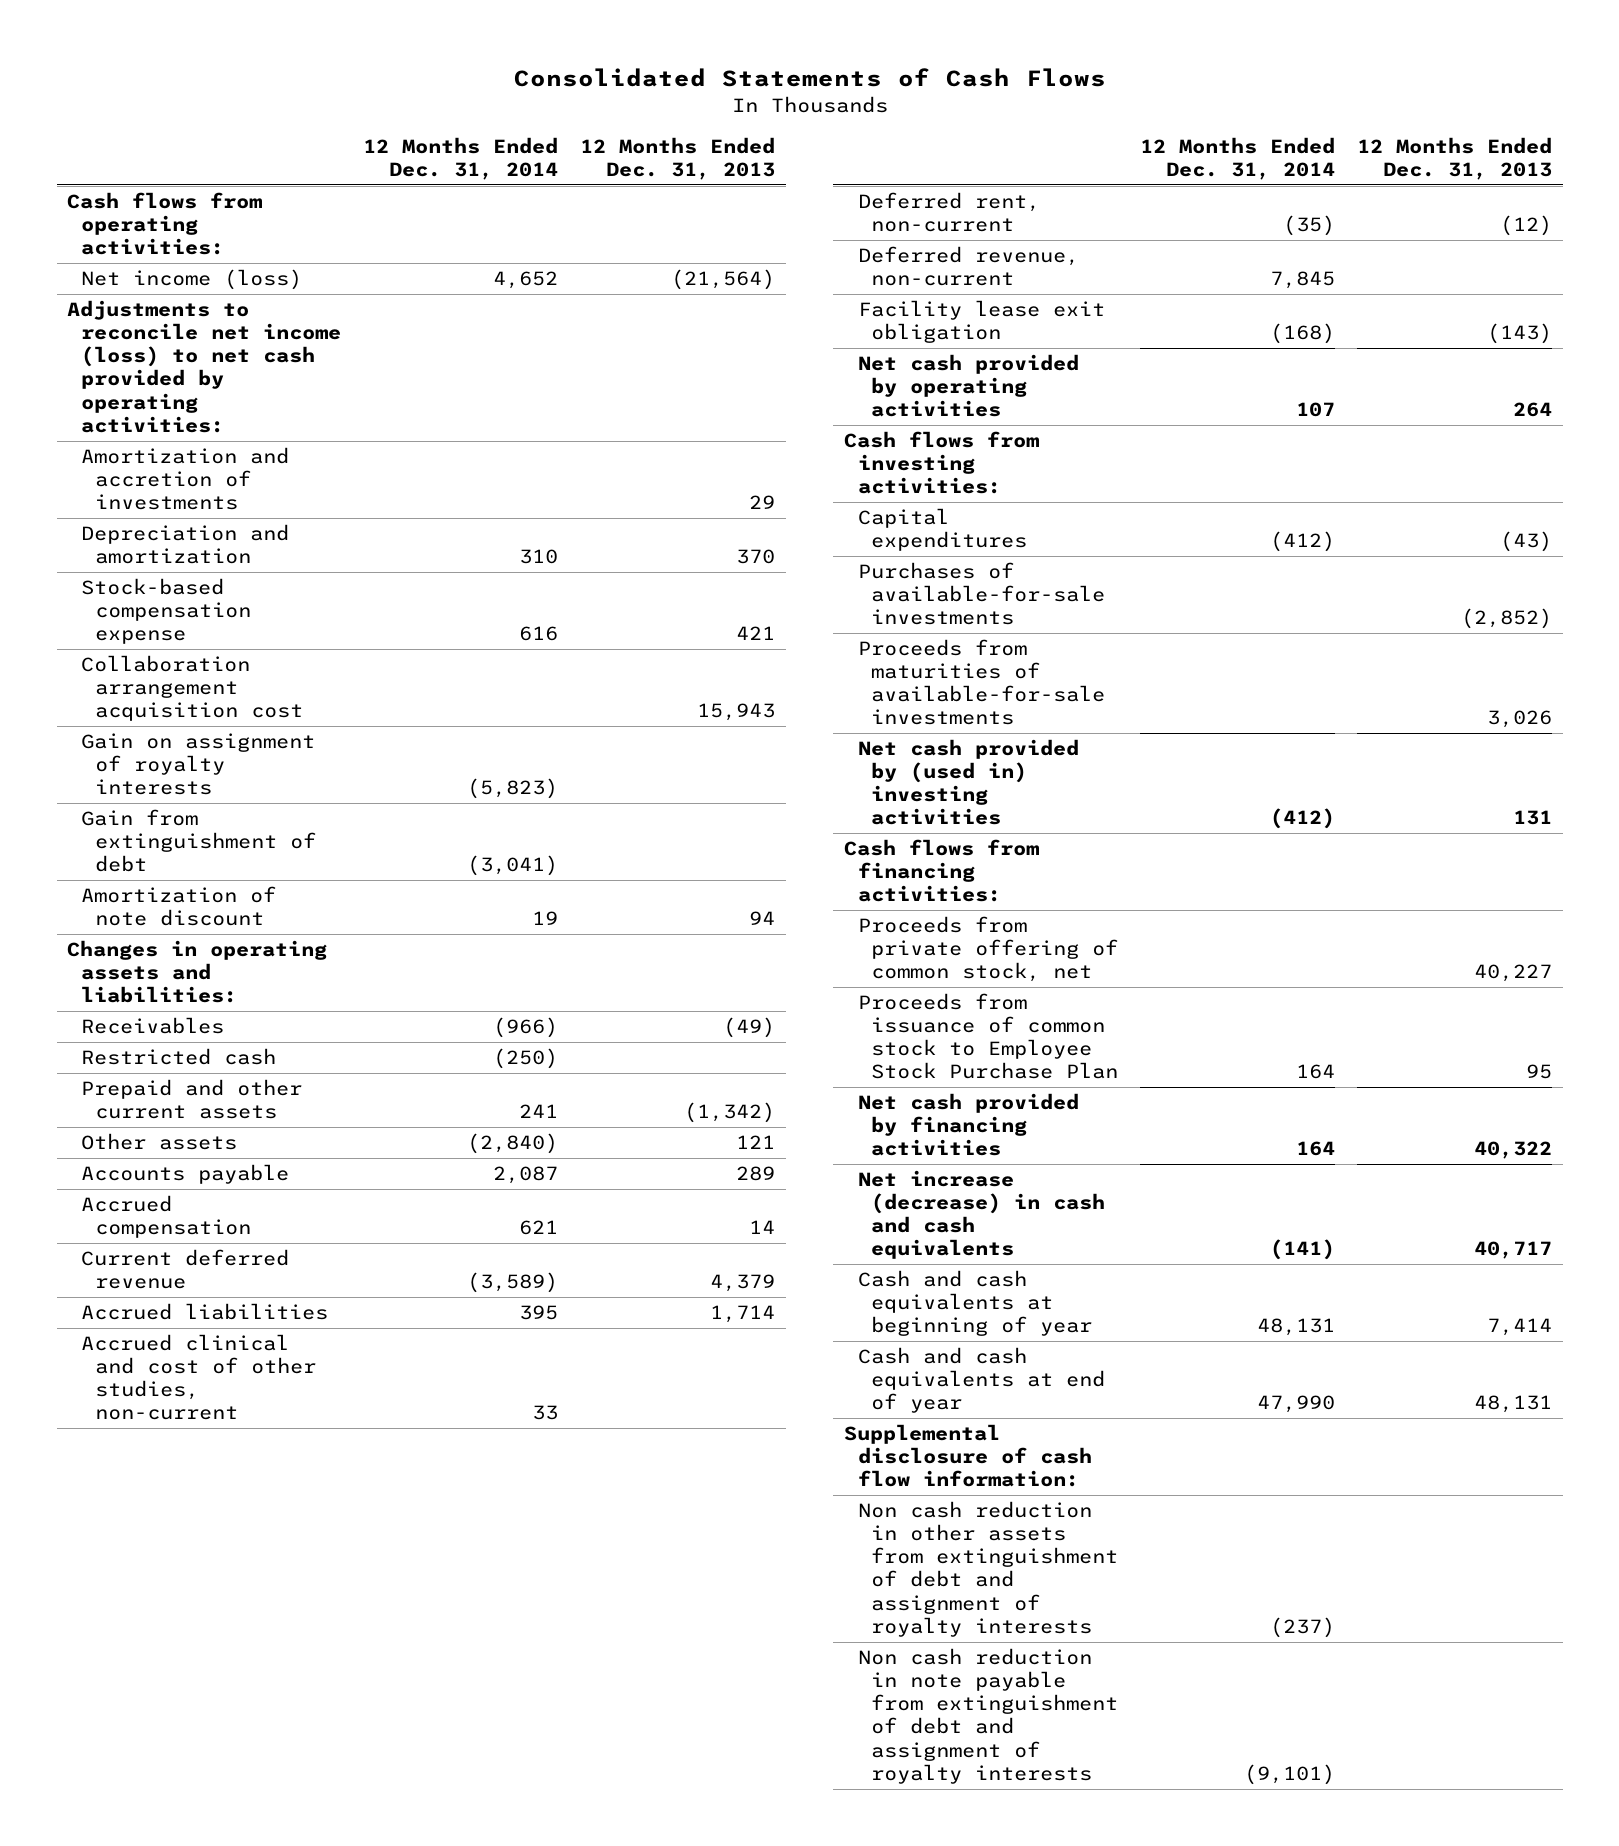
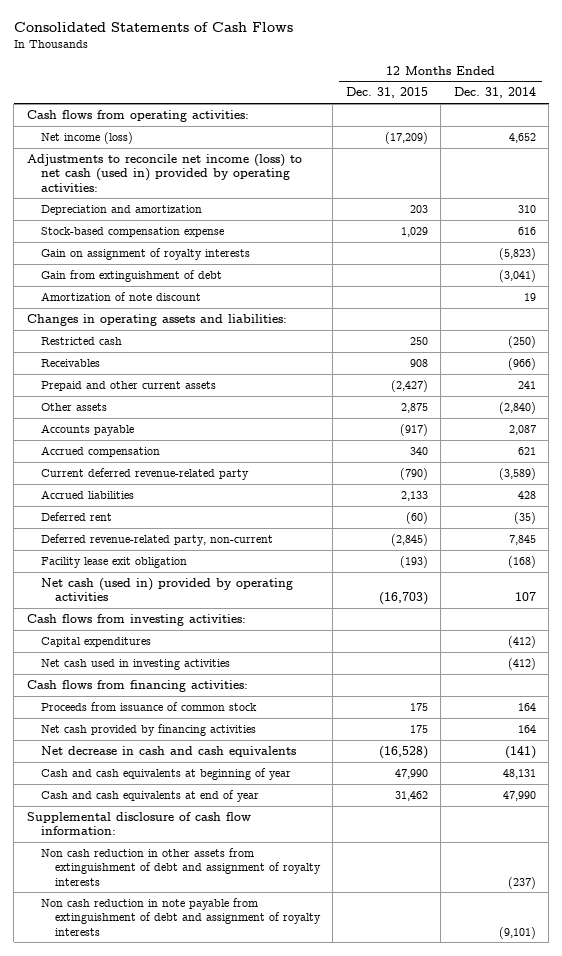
- | 12 Months Ended Dec. 31, 2014 | 12 Months Ended Dec. 31, 2013
+ | 12 Months Ended Dec. 31, 2015 | 12 Months Ended Dec. 31, 2014
- Adjustments to reconcile net income (loss) to net cash provided by operating activities:
- Amortization and accretion of investments | | 29
+ Adjustments to reconcile net income (loss) to net cash (used in) provided by operating activities:
- Collaboration arrangement acquisition cost | | 15,943
moved down: Receivables | 908 | (966)
- Current deferred revenue | (3,589) | 4,379
- Accrued liabilities | 395 | 1,714
- Accrued clinical and cost of other studies, non-current | 33 |
- Deferred rent, non-current | (35) | (12)
- Deferred revenue, non-current | 7,845 |
+ Current deferred revenue-related party | (790) | (3,589)
+ Accrued liabilities | 2,133 | 428
+ Deferred rent | (60) | (35)
+ Deferred revenue-related party, non-current | (2,845) | 7,845
- Net cash provided by operating activities | 107 | 264
+ Net cash (used in) provided by operating activities | (16,703) | 107
- Purchases of available-for-sale investments | | (2,852)
- Proceeds from maturities of available-for-sale investments | | 3,026
- Net cash provided by (used in) investing activities | (412) | 131
+ Net cash used in investing activities | | (412)
- Proceeds from private offering of common stock, net | | 40,227
- Proceeds from issuance of common stock to Employee Stock Purchase Plan | 164 | 95
+ Proceeds from issuance of common stock | 175 | 164
- Net increase (decrease) in cash and cash equivalents | (141) | 40,717
+ Net decrease in cash and cash equivalents | (16,528) | (141)

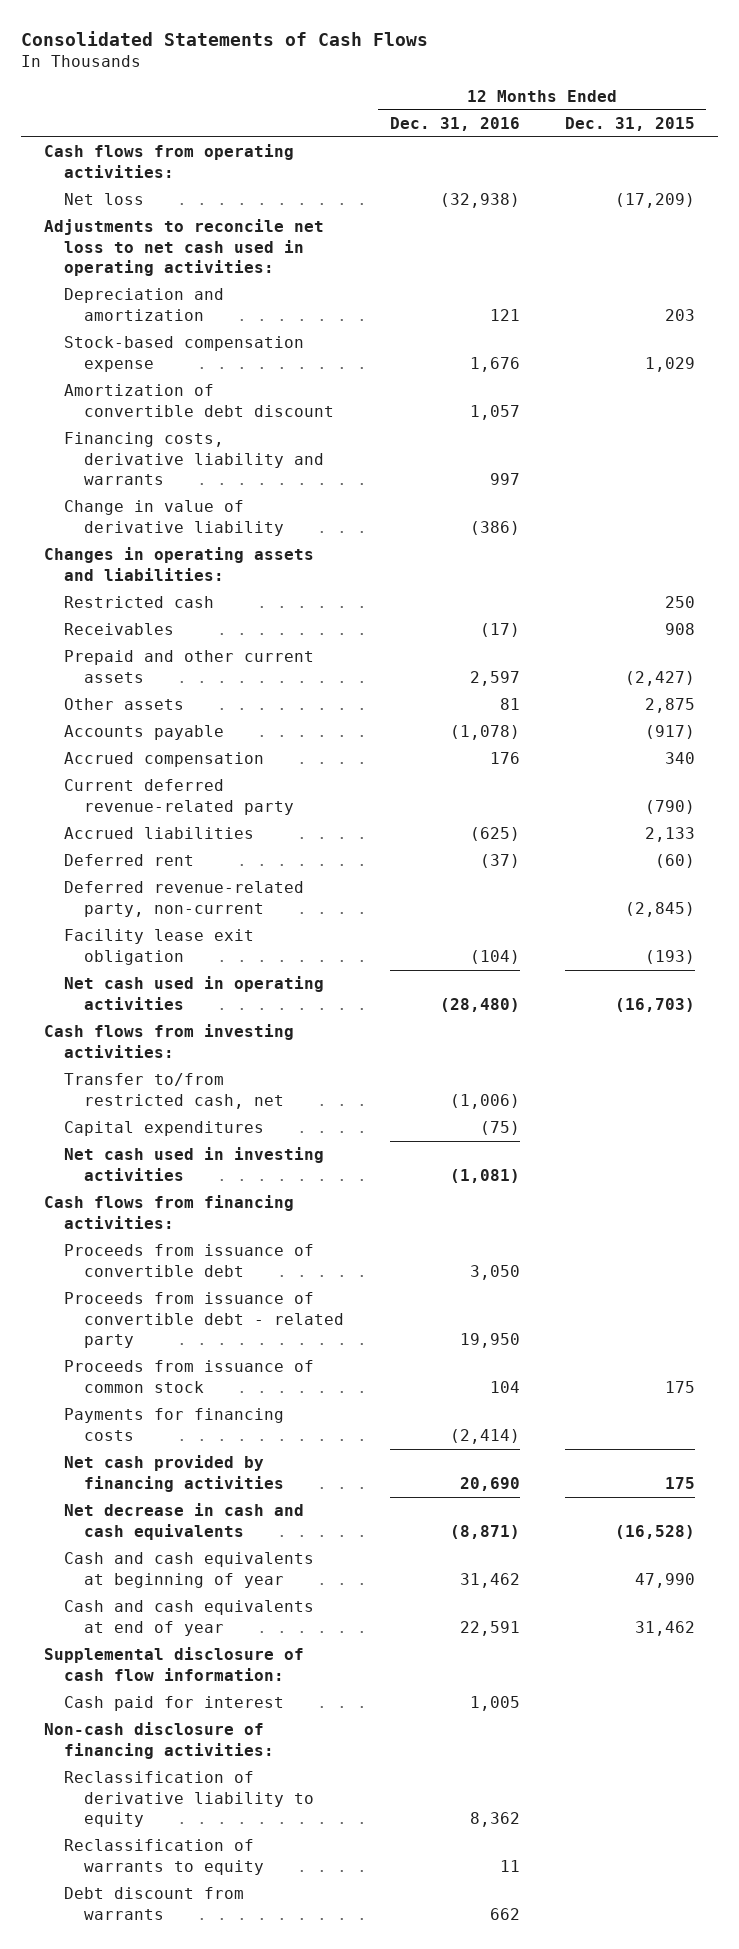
- | 12 Months Ended Dec. 31, 2015 | 12 Months Ended Dec. 31, 2014
+ | 12 Months Ended Dec. 31, 2016 | 12 Months Ended Dec. 31, 2015
- Net income (loss) | (17,209) | 4,652
- Adjustments to reconcile net income (loss) to net cash (used in) provided by operating activities:
+ Net loss | (32,938) | (17,209)
+ Adjustments to reconcile net loss to net cash used in operating activities:
- Gain on assignment of royalty interests | | (5,823)
- Gain from extinguishment of debt | | (3,041)
- Amortization of note discount | | 19
+ Amortization of convertible debt discount | 1,057 |
+ Financing costs, derivative liability and warrants | 997 |
+ Change in value of derivative liability | (386) |
- Net cash (used in) provided by operating activities | (16,703) | 107
+ Net cash used in operating activities | (28,480) | (16,703)
+ Transfer to/from restricted cash, net | (1,006) |
+ Proceeds from issuance of convertible debt | 3,050 |
+ Proceeds from issuance of convertible debt - related party | 19,950 |
+ Payments for financing costs | (2,414) |
- Non cash reduction in other assets from extinguishment of debt and assignment of royalty interests | | (237)
- Non cash reduction in note payable from extinguishment of debt and assignment of royalty interests | | (9,101)
+ Cash paid for interest | 1,005 |
+ Non-cash disclosure of financing activities:
+ Reclassification of derivative liability to equity | 8,362 |
+ Reclassification of warrants to equity | 11 |
+ Debt discount from warrants | 662 |

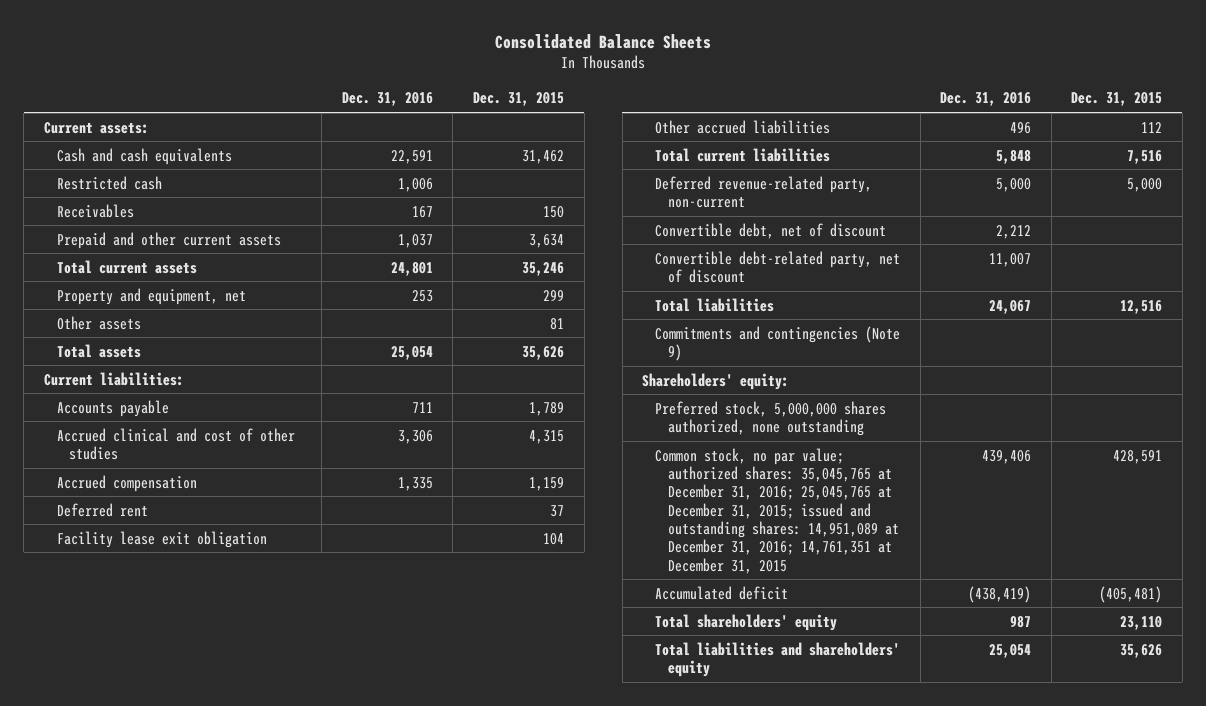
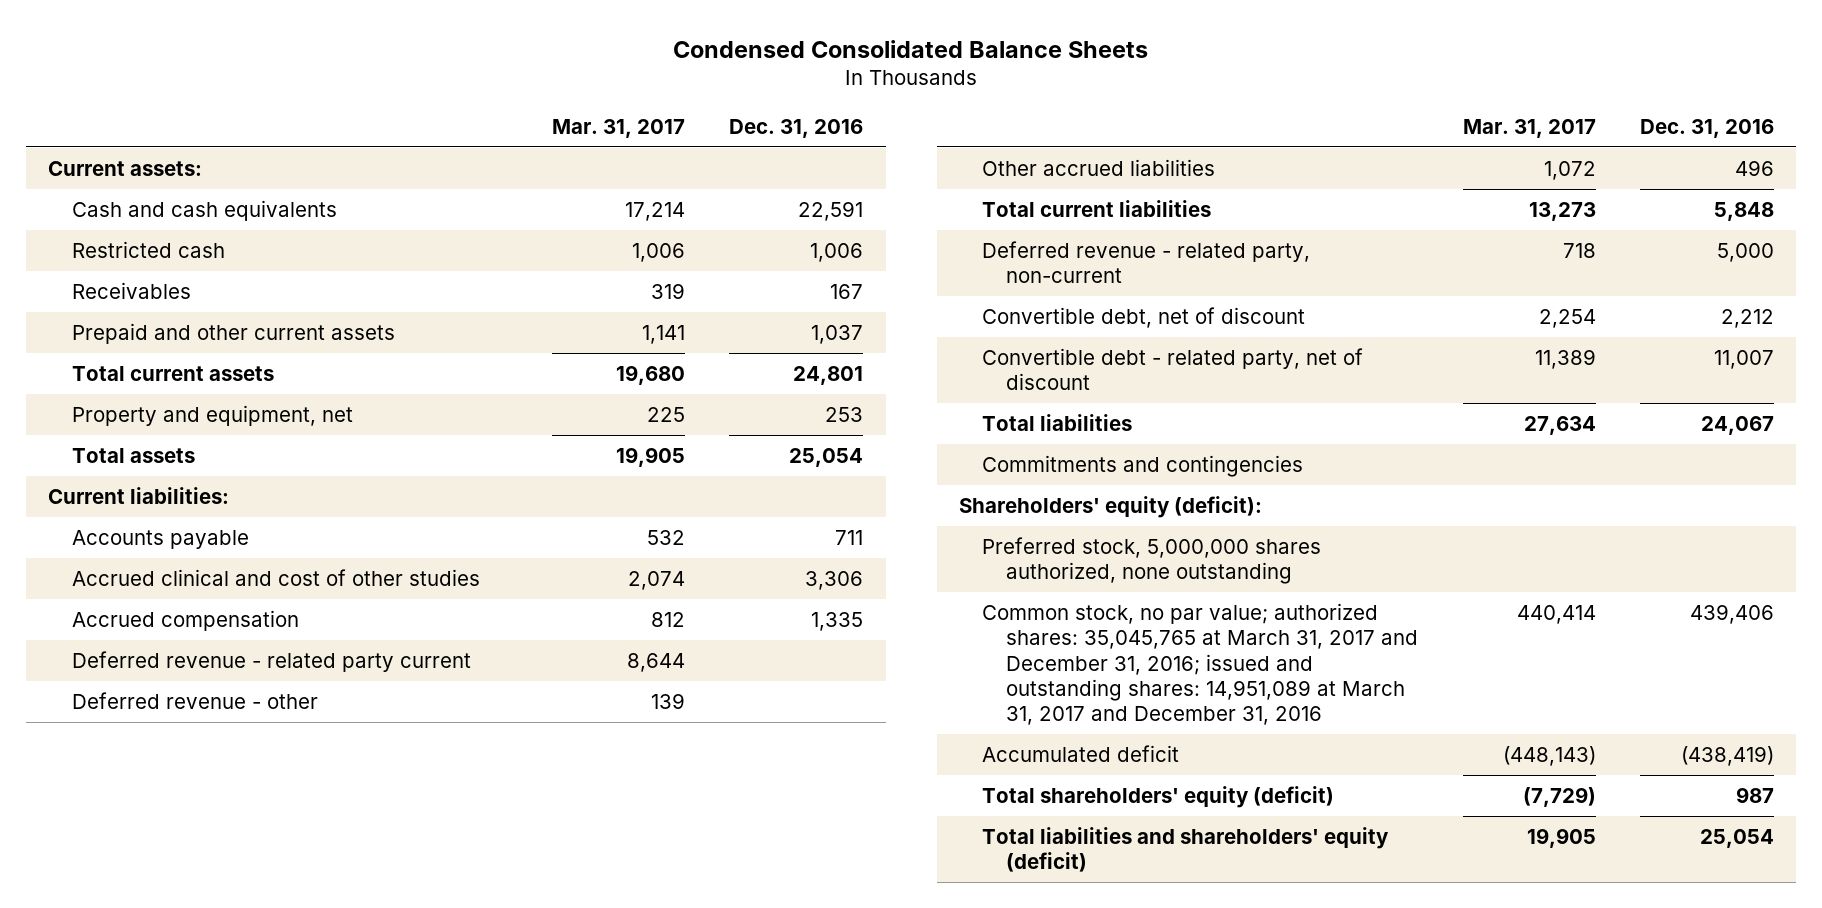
- Consolidated Balance Sheets
+ Condensed Consolidated Balance Sheets
- | Dec. 31, 2016 | Dec. 31, 2015
+ | Mar. 31, 2017 | Dec. 31, 2016
- Other assets | | 81
- Deferred rent | | 37
- Facility lease exit obligation | | 104
+ Deferred revenue - related party current | 8,644 |
+ Deferred revenue - other | 139 |
- Deferred revenue-related party, non-current | 5,000 | 5,000
+ Deferred revenue - related party, non-current | 718 | 5,000
- Convertible debt-related party, net of discount | 11,007 |
+ Convertible debt - related party, net of discount | 11,389 | 11,007
- Commitments and contingencies (Note 9)
- Shareholders' equity:
+ Commitments and contingencies
+ Shareholders' equity (deficit):
- Common stock, no par value; authorized shares: 35,045,765 at December 31, 2016; 25,045,765 at December 31, 2015; issued and outstanding shares: 14,951,089 at December 31, 2016; 14,761,351 at December 31, 2015 | 439,406 | 428,591
+ Common stock, no par value; authorized shares: 35,045,765 at March 31, 2017 and December 31, 2016; issued and outstanding shares: 14,951,089 at March 31, 2017 and December 31, 2016 | 440,414 | 439,406
- Total shareholders' equity | 987 | 23,110
- Total liabilities and shareholders' equity | 25,054 | 35,626
+ Total shareholders' equity (deficit) | (7,729) | 987
+ Total liabilities and shareholders' equity (deficit) | 19,905 | 25,054

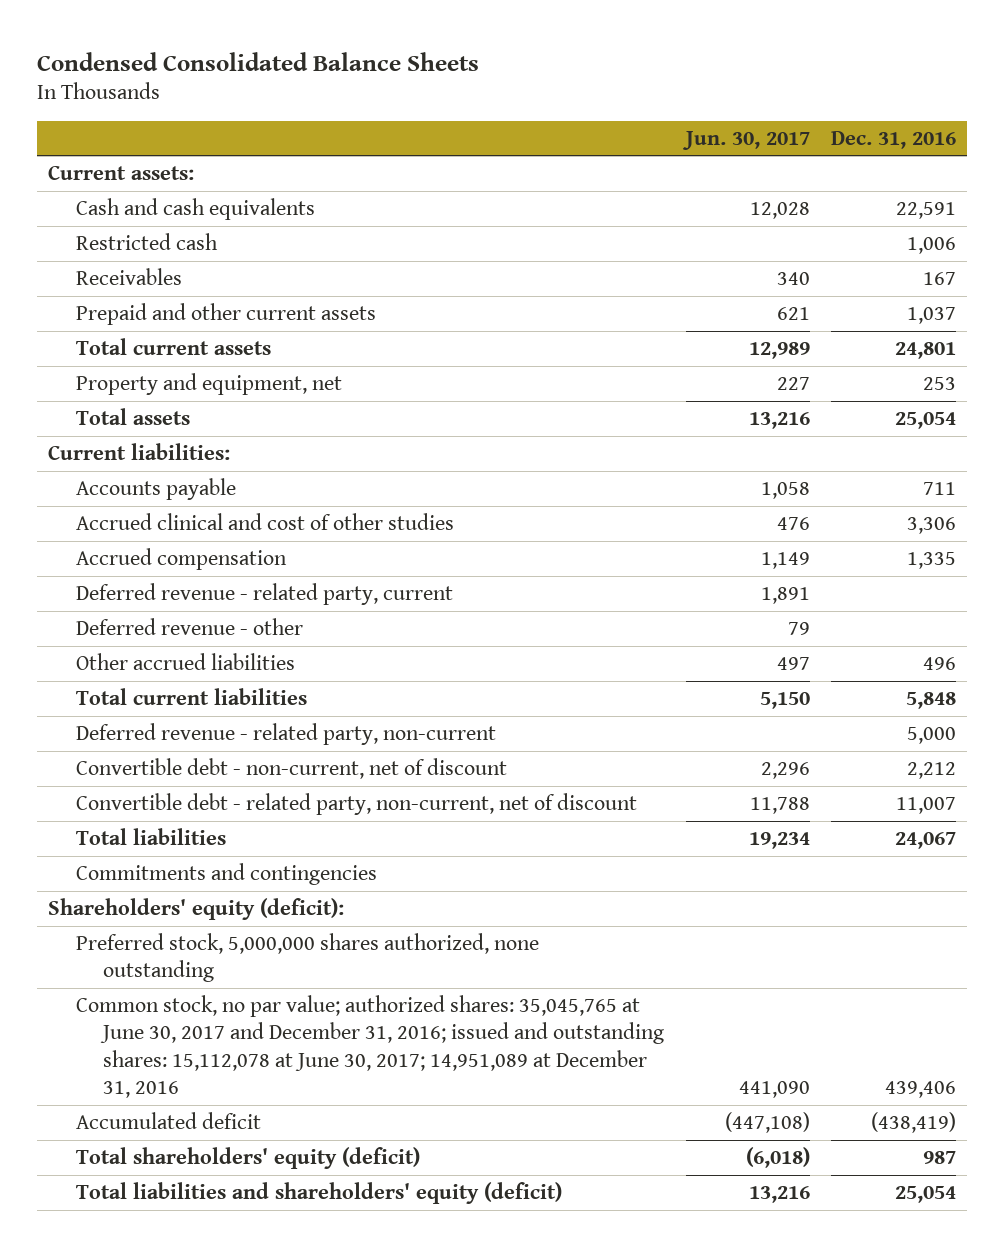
- | Mar. 31, 2017 | Dec. 31, 2016
+ | Jun. 30, 2017 | Dec. 31, 2016
- Deferred revenue - related party current | 8,644 |
+ Deferred revenue - related party, current | 1,891 |
- Convertible debt, net of discount | 2,254 | 2,212
- Convertible debt - related party, net of discount | 11,389 | 11,007
+ Convertible debt - non-current, net of discount | 2,296 | 2,212
+ Convertible debt - related party, non-current, net of discount | 11,788 | 11,007
- Common stock, no par value; authorized shares: 35,045,765 at March 31, 2017 and December 31, 2016; issued and outstanding shares: 14,951,089 at March 31, 2017 and December 31, 2016 | 440,414 | 439,406
+ Common stock, no par value; authorized shares: 35,045,765 at June 30, 2017 and December 31, 2016; issued and outstanding shares: 15,112,078 at June 30, 2017; 14,951,089 at December 31, 2016 | 441,090 | 439,406

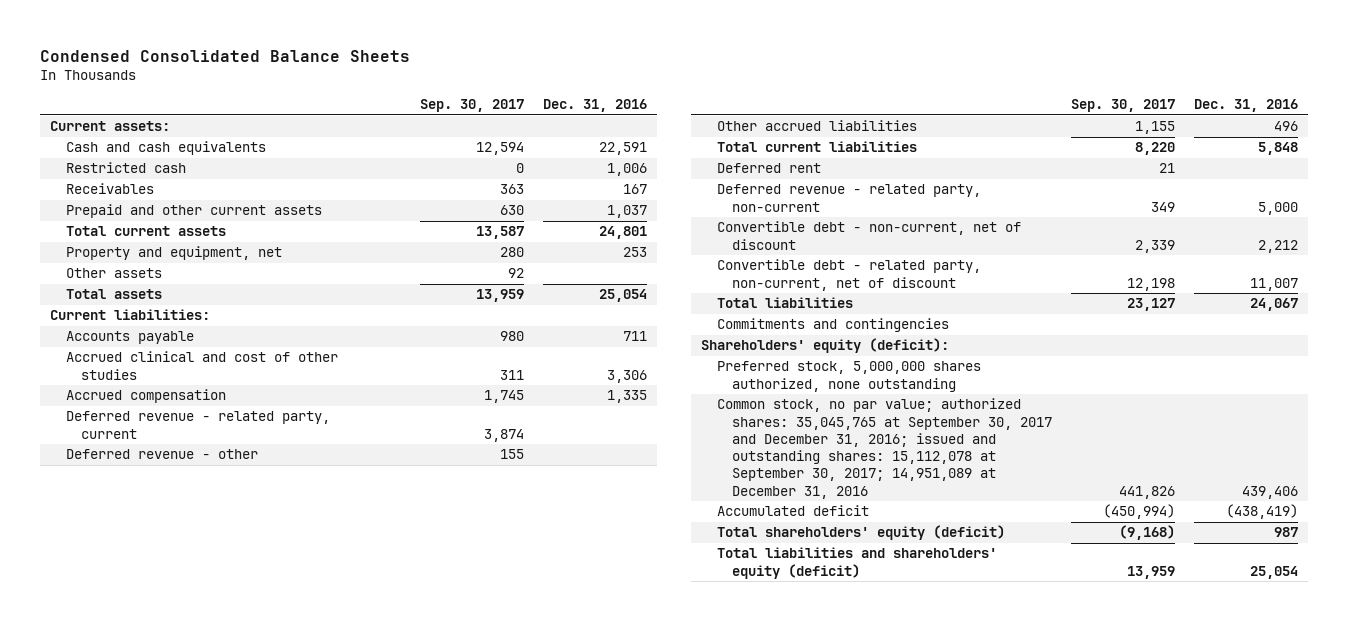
- | Jun. 30, 2017 | Dec. 31, 2016
+ | Sep. 30, 2017 | Dec. 31, 2016
+ Other assets | 92 |
+ Deferred rent | 21 |
- Common stock, no par value; authorized shares: 35,045,765 at June 30, 2017 and December 31, 2016; issued and outstanding shares: 15,112,078 at June 30, 2017; 14,951,089 at December 31, 2016 | 441,090 | 439,406
+ Common stock, no par value; authorized shares: 35,045,765 at September 30, 2017 and December 31, 2016; issued and outstanding shares: 15,112,078 at September 30, 2017; 14,951,089 at December 31, 2016 | 441,826 | 439,406

